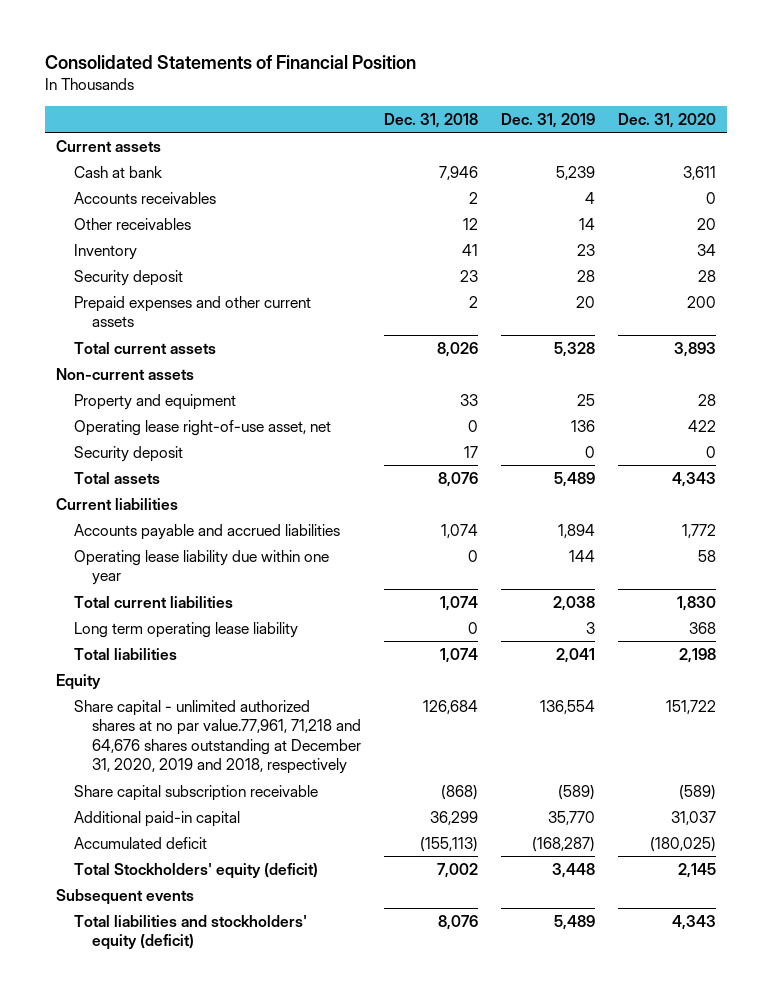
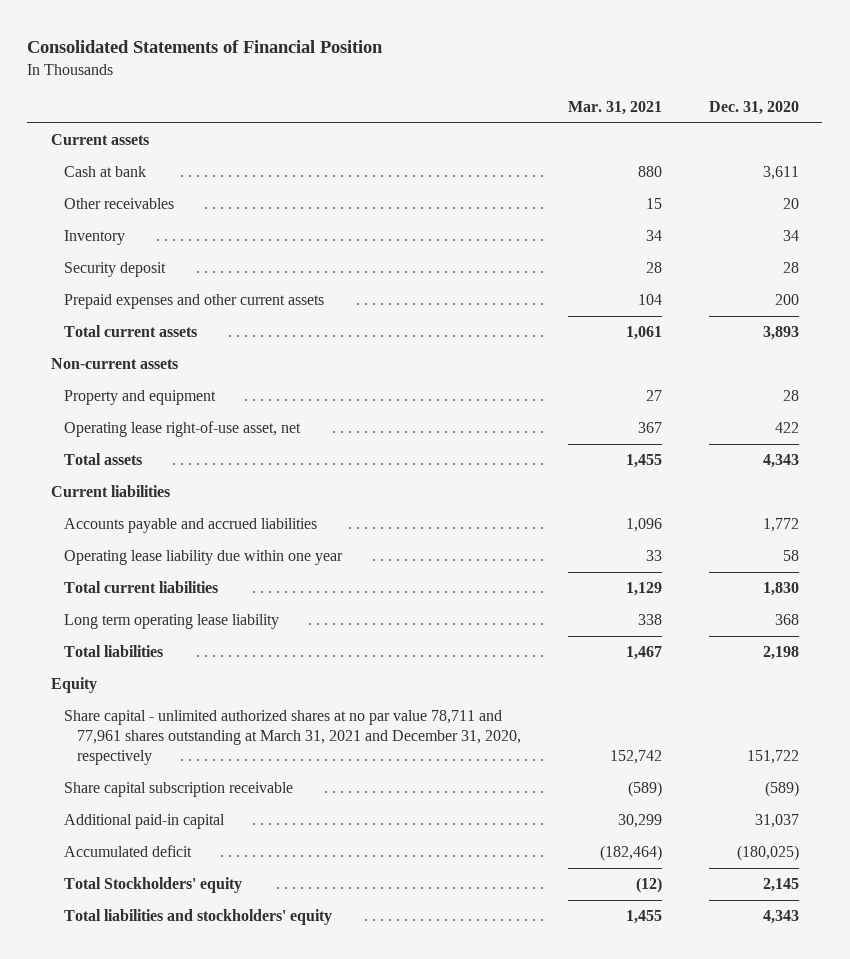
- | Dec. 31, 2018 | Dec. 31, 2019 | Dec. 31, 2020
+ | Mar. 31, 2021 | Dec. 31, 2020
- Accounts receivables | 2 | 4 | 0
- Security deposit | 17 | 0 | 0
- Share capital - unlimited authorized shares at no par value.77,961, 71,218 and 64,676 shares outstanding at December 31, 2020, 2019 and 2018, respectively | 126,684 | 136,554 | 151,722
+ Share capital - unlimited authorized shares at no par value 78,711 and 77,961 shares outstanding at March 31, 2021 and December 31, 2020, respectively | 152,742 | 151,722
- Total Stockholders' equity (deficit) | 7,002 | 3,448 | 2,145
- Subsequent events
- Total liabilities and stockholders' equity (deficit) | 8,076 | 5,489 | 4,343
+ Total Stockholders' equity | (12) | 2,145
+ Total liabilities and stockholders' equity | 1,455 | 4,343

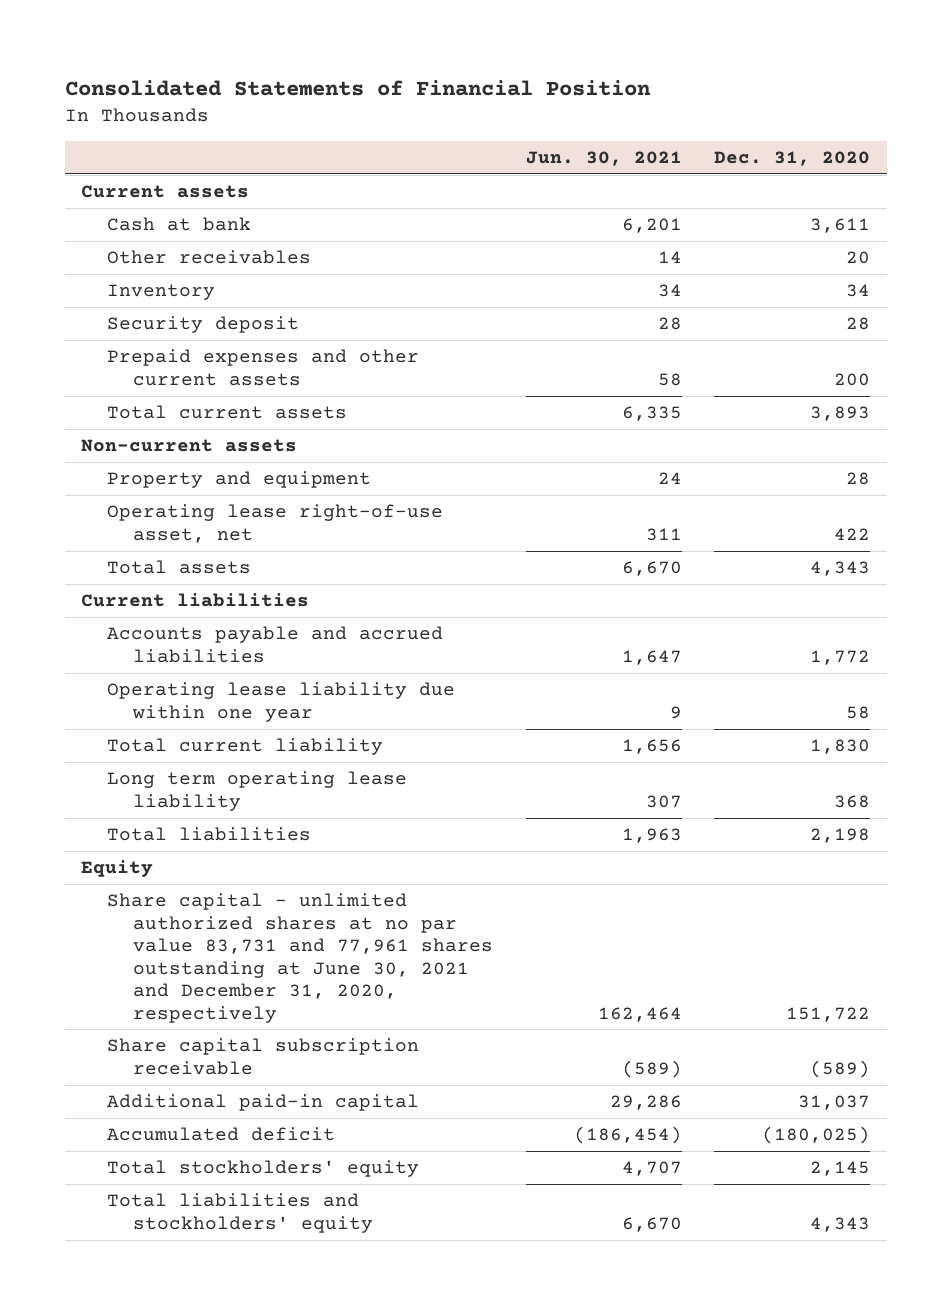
- | Mar. 31, 2021 | Dec. 31, 2020
+ | Jun. 30, 2021 | Dec. 31, 2020
- Total current liabilities | 1,129 | 1,830
+ Total current liability | 1,656 | 1,830
- Share capital - unlimited authorized shares at no par value 78,711 and 77,961 shares outstanding at March 31, 2021 and December 31, 2020, respectively | 152,742 | 151,722
+ Share capital - unlimited authorized shares at no par value 83,731 and 77,961 shares outstanding at June 30, 2021 and December 31, 2020, respectively | 162,464 | 151,722
- Total Stockholders' equity | (12) | 2,145
+ Total stockholders' equity | 4,707 | 2,145

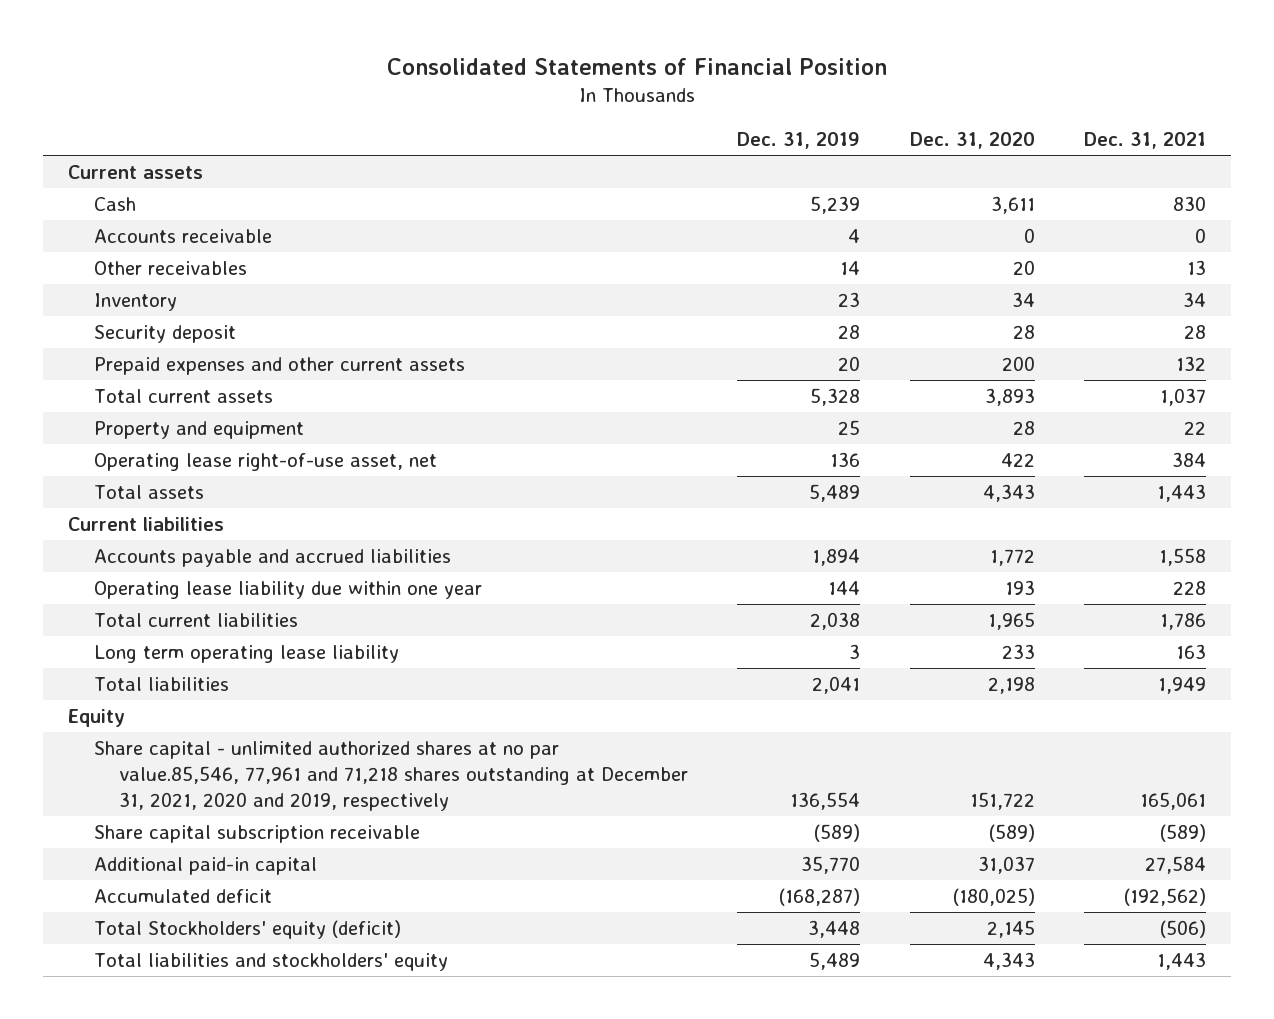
- | Jun. 30, 2021 | Dec. 31, 2020
+ | Dec. 31, 2019 | Dec. 31, 2020 | Dec. 31, 2021
- Cash at bank | 6,201 | 3,611
+ Cash | 5,239 | 3,611 | 830
+ Accounts receivable | 4 | 0 | 0
- Non-current assets
- Operating lease liability due within one year | 9 | 58
- Total current liability | 1,656 | 1,830
- Long term operating lease liability | 307 | 368
+ Operating lease liability due within one year | 144 | 193 | 228
+ Total current liabilities | 2,038 | 1,965 | 1,786
+ Long term operating lease liability | 3 | 233 | 163
- Share capital - unlimited authorized shares at no par value 83,731 and 77,961 shares outstanding at June 30, 2021 and December 31, 2020, respectively | 162,464 | 151,722
+ Share capital - unlimited authorized shares at no par value.85,546, 77,961 and 71,218 shares outstanding at December 31, 2021, 2020 and 2019, respectively | 136,554 | 151,722 | 165,061
- Total stockholders' equity | 4,707 | 2,145
+ Total Stockholders' equity (deficit) | 3,448 | 2,145 | (506)

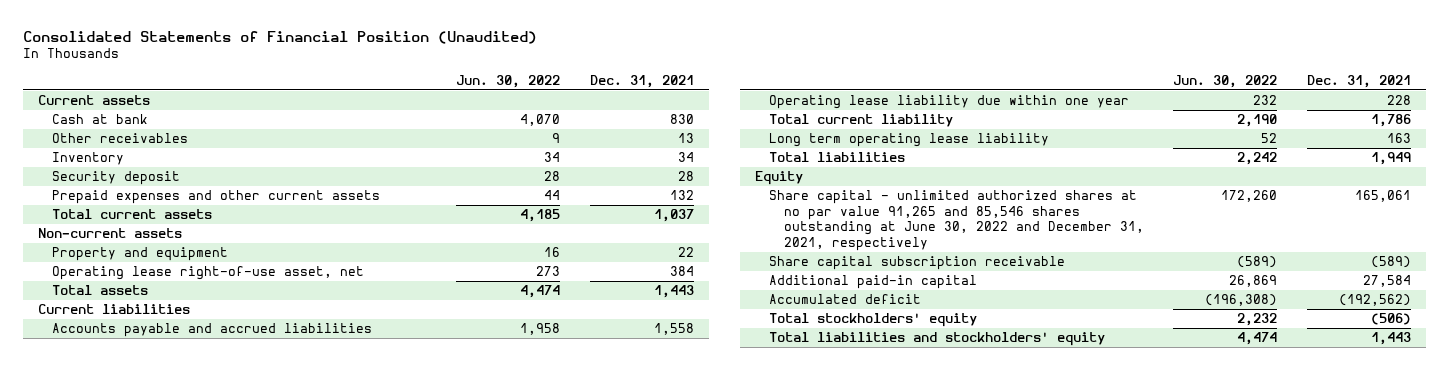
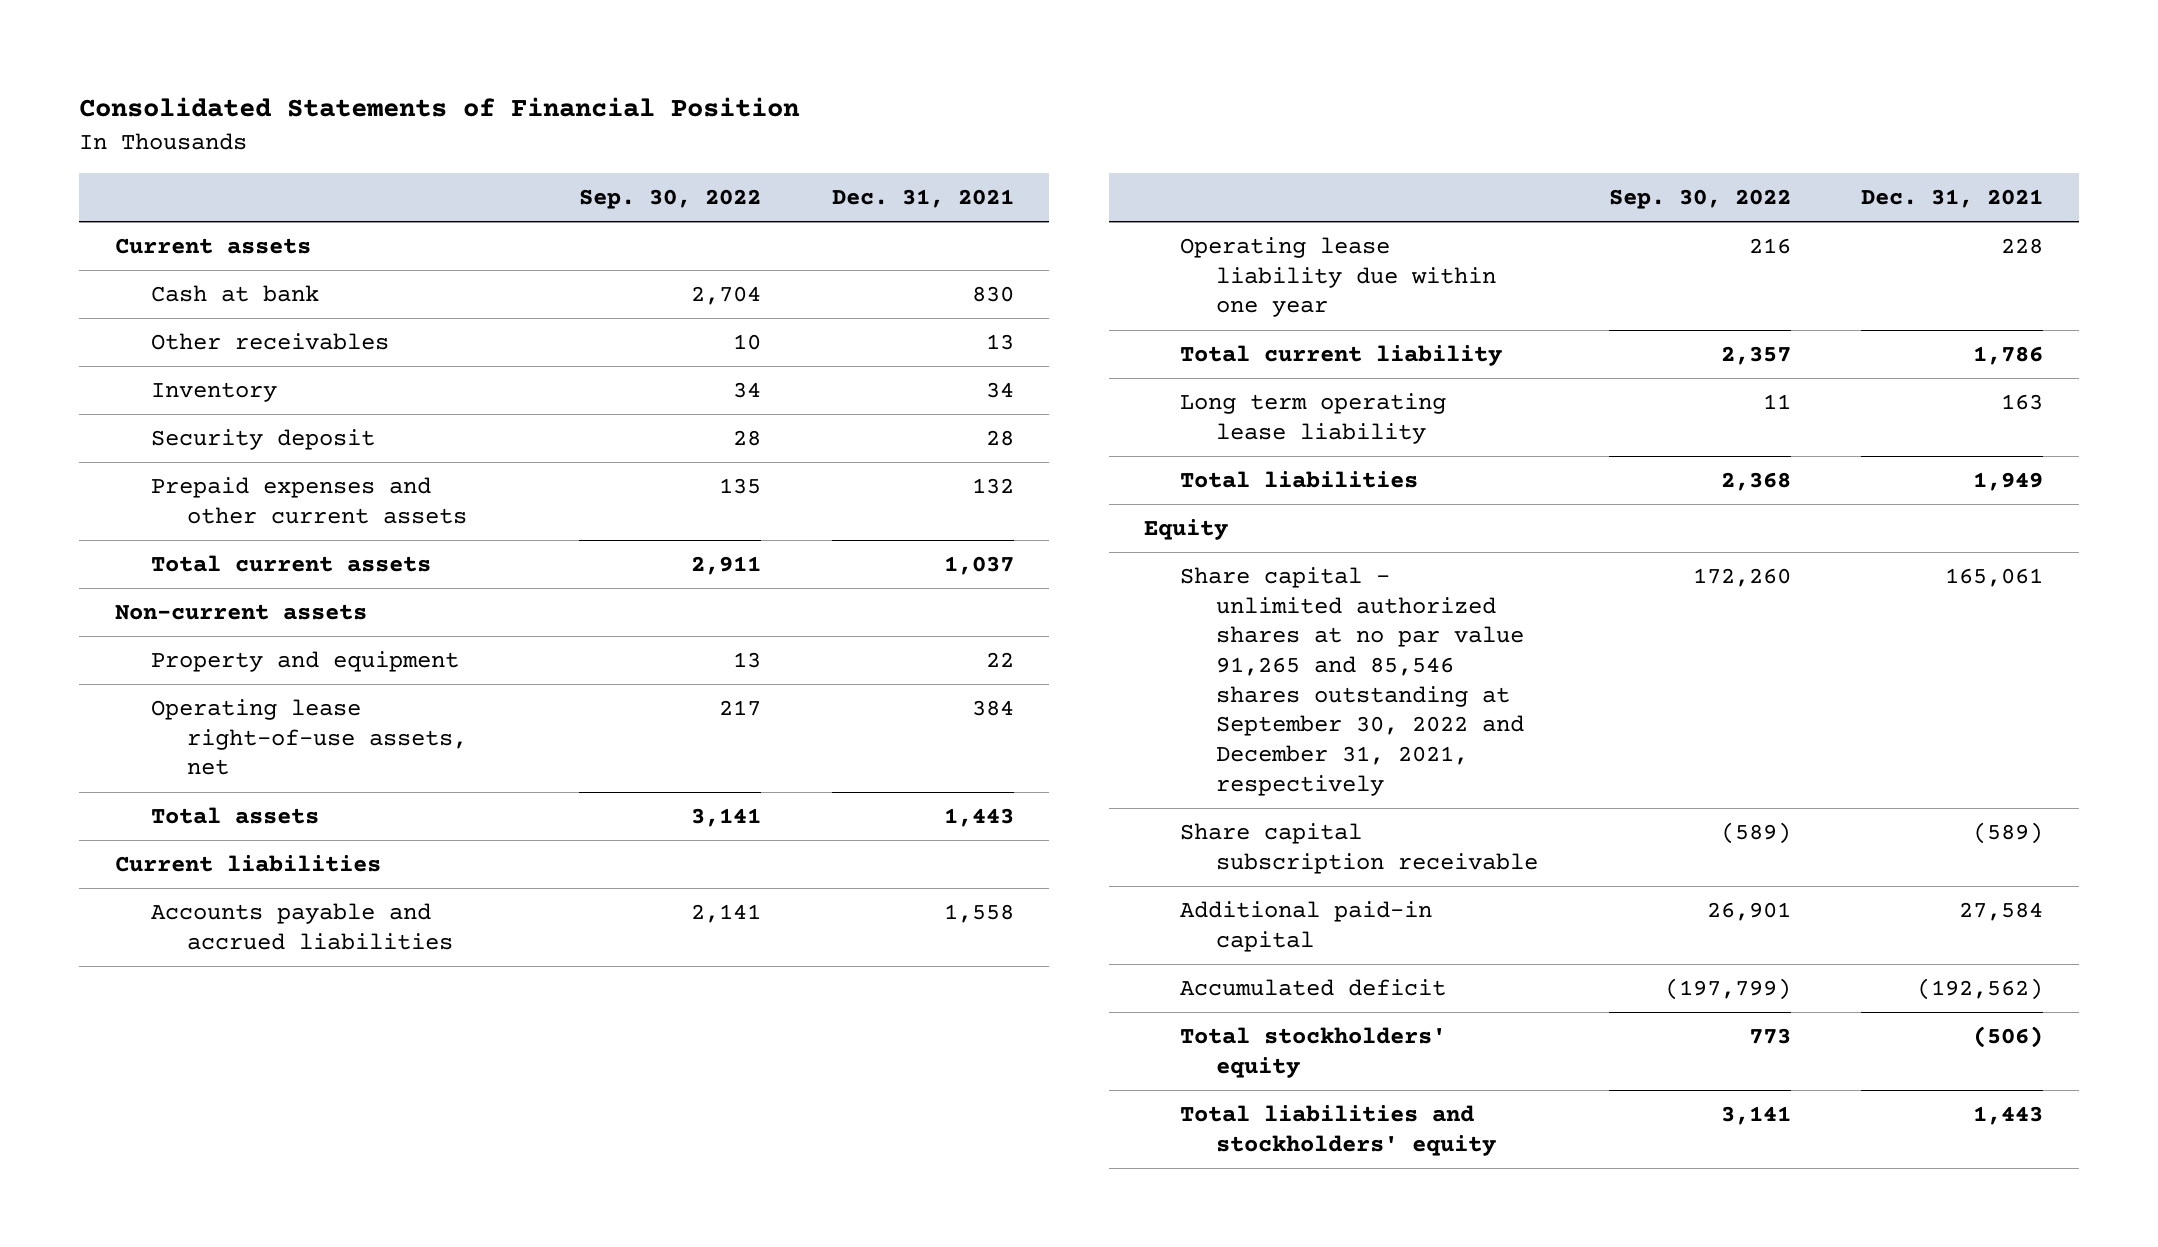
- Consolidated Statements of Financial Position (Unaudited)
+ Consolidated Statements of Financial Position
- | Jun. 30, 2022 | Dec. 31, 2021
+ | Sep. 30, 2022 | Dec. 31, 2021
- Operating lease right-of-use asset, net | 273 | 384
+ Operating lease right-of-use assets, net | 217 | 384
- Share capital - unlimited authorized shares at no par value 91,265 and 85,546 shares outstanding at June 30, 2022 and December 31, 2021, respectively | 172,260 | 165,061
+ Share capital - unlimited authorized shares at no par value 91,265 and 85,546 shares outstanding at September 30, 2022 and December 31, 2021, respectively | 172,260 | 165,061

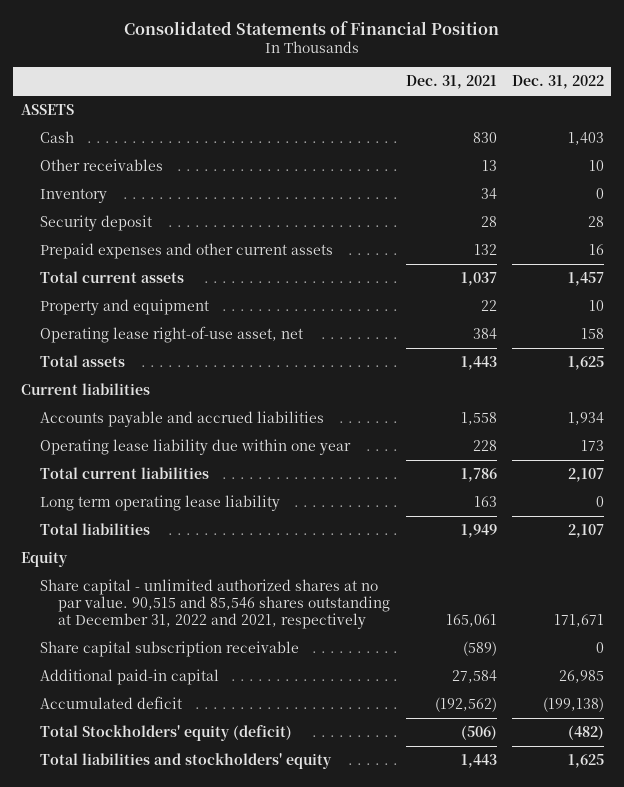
- | Sep. 30, 2022 | Dec. 31, 2021
+ | Dec. 31, 2021 | Dec. 31, 2022
- Current assets
- Cash at bank | 2,704 | 830
+ ASSETS
+ Cash | 830 | 1,403
- Non-current assets
- Operating lease right-of-use assets, net | 217 | 384
+ Operating lease right-of-use asset, net | 384 | 158
- Total current liability | 2,357 | 1,786
+ Total current liabilities | 1,786 | 2,107
- Share capital - unlimited authorized shares at no par value 91,265 and 85,546 shares outstanding at September 30, 2022 and December 31, 2021, respectively | 172,260 | 165,061
+ Share capital - unlimited authorized shares at no par value. 90,515 and 85,546 shares outstanding at December 31, 2022 and 2021, respectively | 165,061 | 171,671
- Total stockholders' equity | 773 | (506)
+ Total Stockholders' equity (deficit) | (506) | (482)

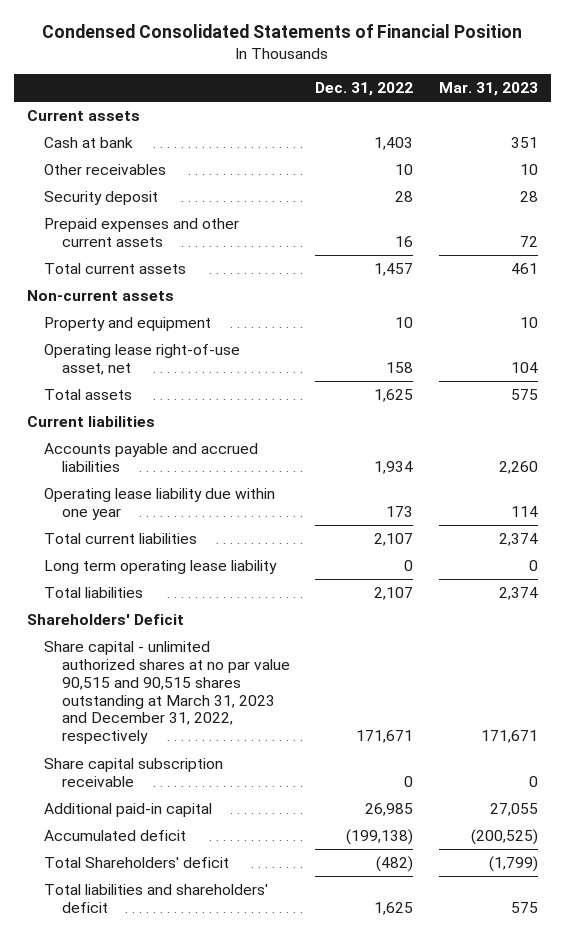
- Consolidated Statements of Financial Position
+ Condensed Consolidated Statements of Financial Position
- | Dec. 31, 2021 | Dec. 31, 2022
+ | Dec. 31, 2022 | Mar. 31, 2023
- ASSETS
- Cash | 830 | 1,403
+ Current assets
+ Cash at bank | 1,403 | 351
- Inventory | 34 | 0
+ Non-current assets
- Equity
- Share capital - unlimited authorized shares at no par value. 90,515 and 85,546 shares outstanding at December 31, 2022 and 2021, respectively | 165,061 | 171,671
+ Shareholders' Deficit
+ Share capital - unlimited authorized shares at no par value 90,515 and 90,515 shares outstanding at March 31, 2023 and December 31, 2022, respectively | 171,671 | 171,671
- Total Stockholders' equity (deficit) | (506) | (482)
- Total liabilities and stockholders' equity | 1,443 | 1,625
+ Total Shareholders' deficit | (482) | (1,799)
+ Total liabilities and shareholders' deficit | 1,625 | 575

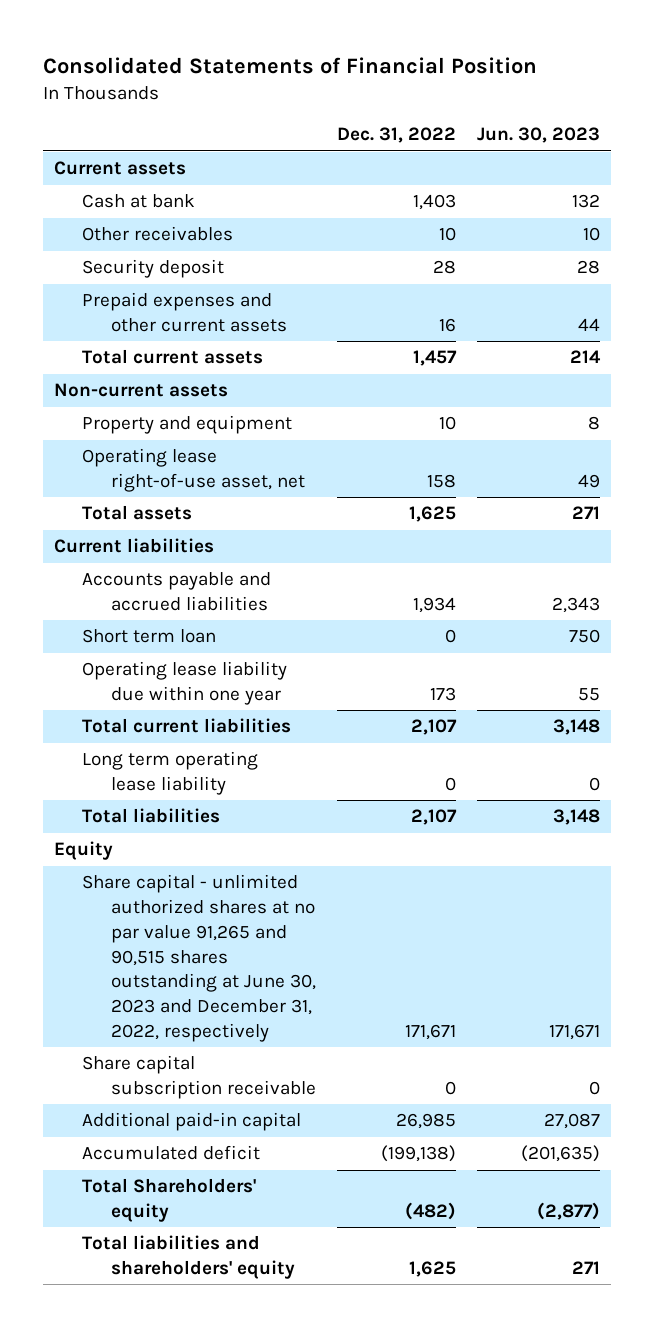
- Condensed Consolidated Statements of Financial Position
+ Consolidated Statements of Financial Position
- | Dec. 31, 2022 | Mar. 31, 2023
+ | Dec. 31, 2022 | Jun. 30, 2023
+ Short term loan | 0 | 750
- Shareholders' Deficit
- Share capital - unlimited authorized shares at no par value 90,515 and 90,515 shares outstanding at March 31, 2023 and December 31, 2022, respectively | 171,671 | 171,671
+ Equity
+ Share capital - unlimited authorized shares at no par value 91,265 and 90,515 shares outstanding at June 30, 2023 and December 31, 2022, respectively | 171,671 | 171,671
- Total Shareholders' deficit | (482) | (1,799)
- Total liabilities and shareholders' deficit | 1,625 | 575
+ Total Shareholders' equity | (482) | (2,877)
+ Total liabilities and shareholders' equity | 1,625 | 271

